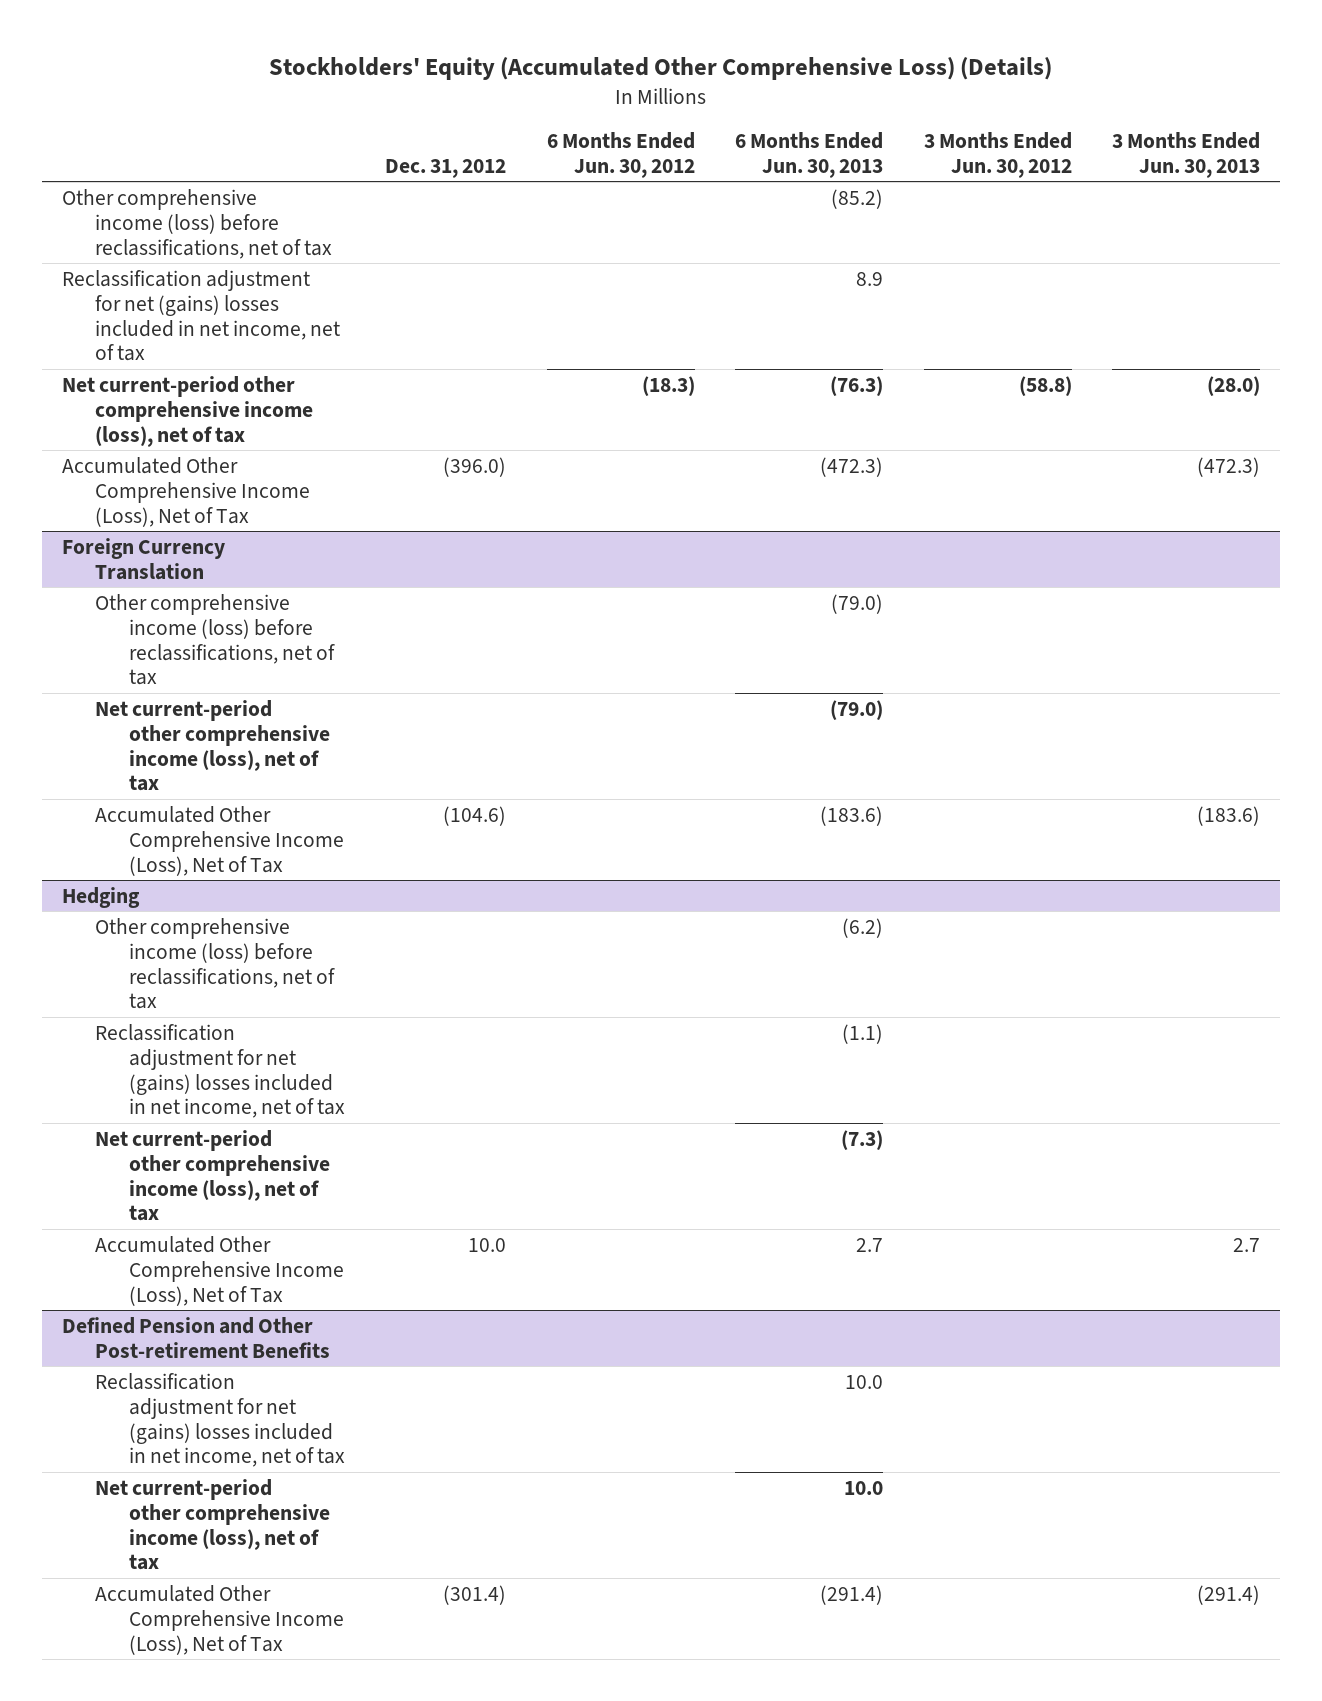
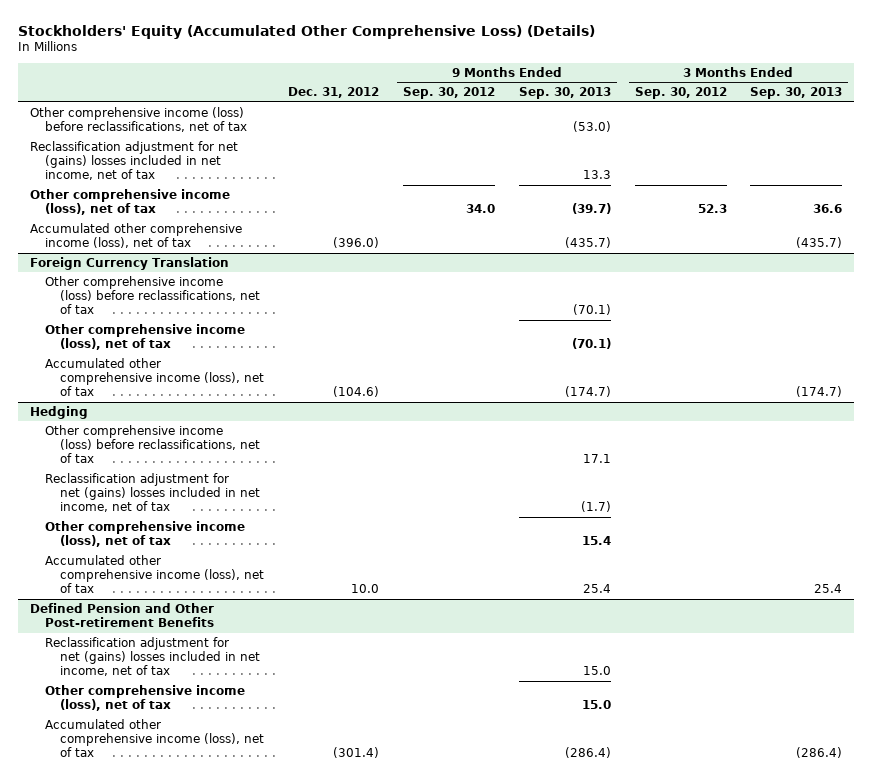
- | Dec. 31, 2012 | 6 Months Ended Jun. 30, 2012 | 6 Months Ended Jun. 30, 2013 | 3 Months Ended Jun. 30, 2012 | 3 Months Ended Jun. 30, 2013
+ | Dec. 31, 2012 | 9 Months Ended Sep. 30, 2012 | 9 Months Ended Sep. 30, 2013 | 3 Months Ended Sep. 30, 2012 | 3 Months Ended Sep. 30, 2013
- Net current-period other comprehensive income (loss), net of tax | | (18.3) | (76.3) | (58.8) | (28.0)
- Accumulated Other Comprehensive Income (Loss), Net of Tax | (396.0) | | (472.3) | | (472.3)
+ Other comprehensive income (loss), net of tax | | 34.0 | (39.7) | 52.3 | 36.6
+ Accumulated other comprehensive income (loss), net of tax | (396.0) | | (435.7) | | (435.7)
@ Foreign Currency Translation
- Net current-period other comprehensive income (loss), net of tax | | | (79.0) | |
- Accumulated Other Comprehensive Income (Loss), Net of Tax | (104.6) | | (183.6) | | (183.6)
+ Other comprehensive income (loss), net of tax | | | (70.1) | |
+ Accumulated other comprehensive income (loss), net of tax | (104.6) | | (174.7) | | (174.7)
@ Hedging
- Net current-period other comprehensive income (loss), net of tax | | | (7.3) | |
- Accumulated Other Comprehensive Income (Loss), Net of Tax | 10.0 | | 2.7 | | 2.7
+ Other comprehensive income (loss), net of tax | | | 15.4 | |
+ Accumulated other comprehensive income (loss), net of tax | 10.0 | | 25.4 | | 25.4
@ Defined Pension and Other Post-retirement Benefits
- Net current-period other comprehensive income (loss), net of tax | | | 10.0 | |
- Accumulated Other Comprehensive Income (Loss), Net of Tax | (301.4) | | (291.4) | | (291.4)
+ Other comprehensive income (loss), net of tax | | | 15.0 | |
+ Accumulated other comprehensive income (loss), net of tax | (301.4) | | (286.4) | | (286.4)

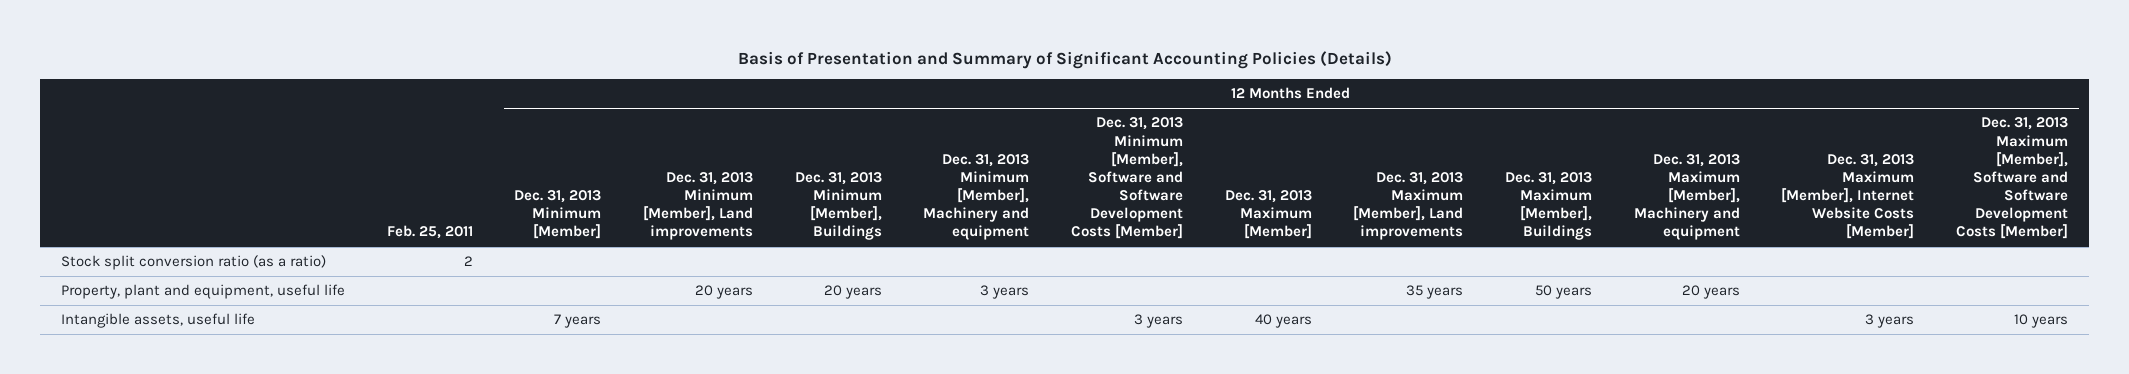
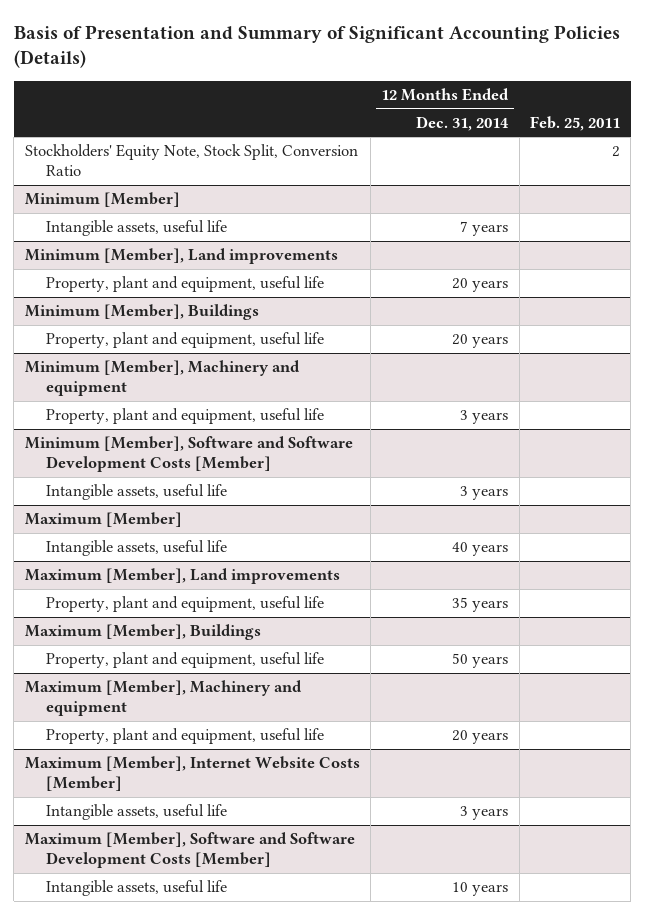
- | Feb. 25, 2011 | 12 Months Ended Dec. 31, 2013 Minimum [Member] | 12 Months Ended Dec. 31, 2013 Minimum [Member], Land improvements | 12 Months Ended Dec. 31, 2013 Minimum [Member], Buildings | 12 Months Ended Dec. 31, 2013 Minimum [Member], Machinery and equipment | 12 Months Ended Dec. 31, 2013 Minimum [Member], Software and Software Development Costs [Member] | 12 Months Ended Dec. 31, 2013 Maximum [Member] | 12 Months Ended Dec. 31, 2013 Maximum [Member], Land improvements | 12 Months Ended Dec. 31, 2013 Maximum [Member], Buildings | 12 Months Ended Dec. 31, 2013 Maximum [Member], Machinery and equipment | 12 Months Ended Dec. 31, 2013 Maximum [Member], Internet Website Costs [Member] | 12 Months Ended Dec. 31, 2013 Maximum [Member], Software and Software Development Costs [Member]
+ | 12 Months Ended Dec. 31, 2014 | Feb. 25, 2011
- Stock split conversion ratio (as a ratio) | 2 | | | | | | | | | | |
- Property, plant and equipment, useful life | | | 20 years | 20 years | 3 years | | | 35 years | 50 years | 20 years | |
- Intangible assets, useful life | | 7 years | | | | 3 years | 40 years | | | | 3 years | 10 years
+ Stockholders' Equity Note, Stock Split, Conversion Ratio | | 2
+ Minimum [Member]
+ Intangible assets, useful life | 7 years |
+ Minimum [Member], Land improvements
+ Property, plant and equipment, useful life | 20 years |
+ Minimum [Member], Buildings
+ Property, plant and equipment, useful life | 20 years |
+ Minimum [Member], Machinery and equipment
+ Property, plant and equipment, useful life | 3 years |
+ Minimum [Member], Software and Software Development Costs [Member]
+ Intangible assets, useful life | 3 years |
+ Maximum [Member]
+ Intangible assets, useful life | 40 years |
+ Maximum [Member], Land improvements
+ Property, plant and equipment, useful life | 35 years |
+ Maximum [Member], Buildings
+ Property, plant and equipment, useful life | 50 years |
+ Maximum [Member], Machinery and equipment
+ Property, plant and equipment, useful life | 20 years |
+ Maximum [Member], Internet Website Costs [Member]
+ Intangible assets, useful life | 3 years |
+ Maximum [Member], Software and Software Development Costs [Member]
+ Intangible assets, useful life | 10 years |

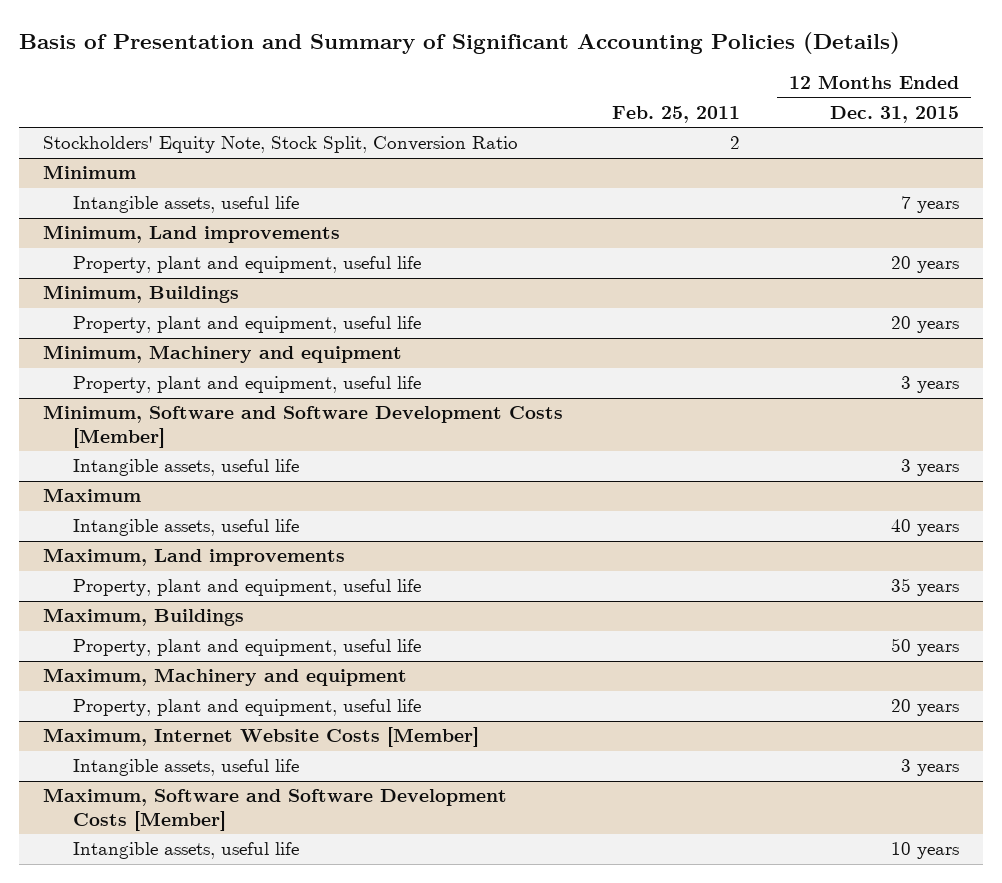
- | 12 Months Ended Dec. 31, 2014 | Feb. 25, 2011
+ | Feb. 25, 2011 | 12 Months Ended Dec. 31, 2015
- Minimum [Member]
+ Minimum
- Minimum [Member], Land improvements
+ Minimum, Land improvements
- Minimum [Member], Buildings
+ Minimum, Buildings
- Minimum [Member], Machinery and equipment
+ Minimum, Machinery and equipment
- Minimum [Member], Software and Software Development Costs [Member]
+ Minimum, Software and Software Development Costs [Member]
- Maximum [Member]
+ Maximum
- Maximum [Member], Land improvements
+ Maximum, Land improvements
- Maximum [Member], Buildings
+ Maximum, Buildings
- Maximum [Member], Machinery and equipment
+ Maximum, Machinery and equipment
- Maximum [Member], Internet Website Costs [Member]
+ Maximum, Internet Website Costs [Member]
- Maximum [Member], Software and Software Development Costs [Member]
+ Maximum, Software and Software Development Costs [Member]

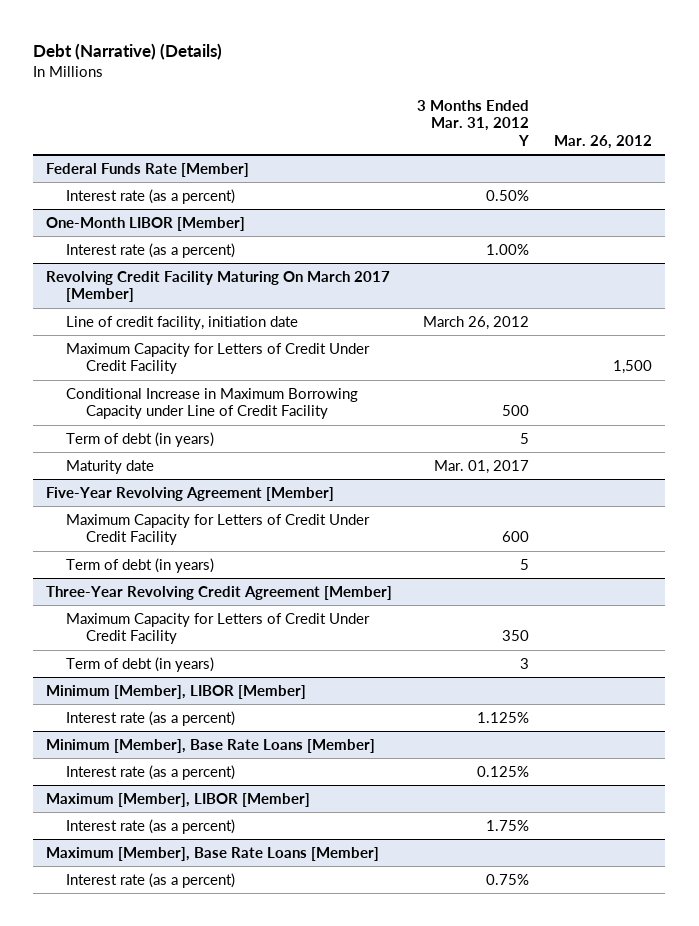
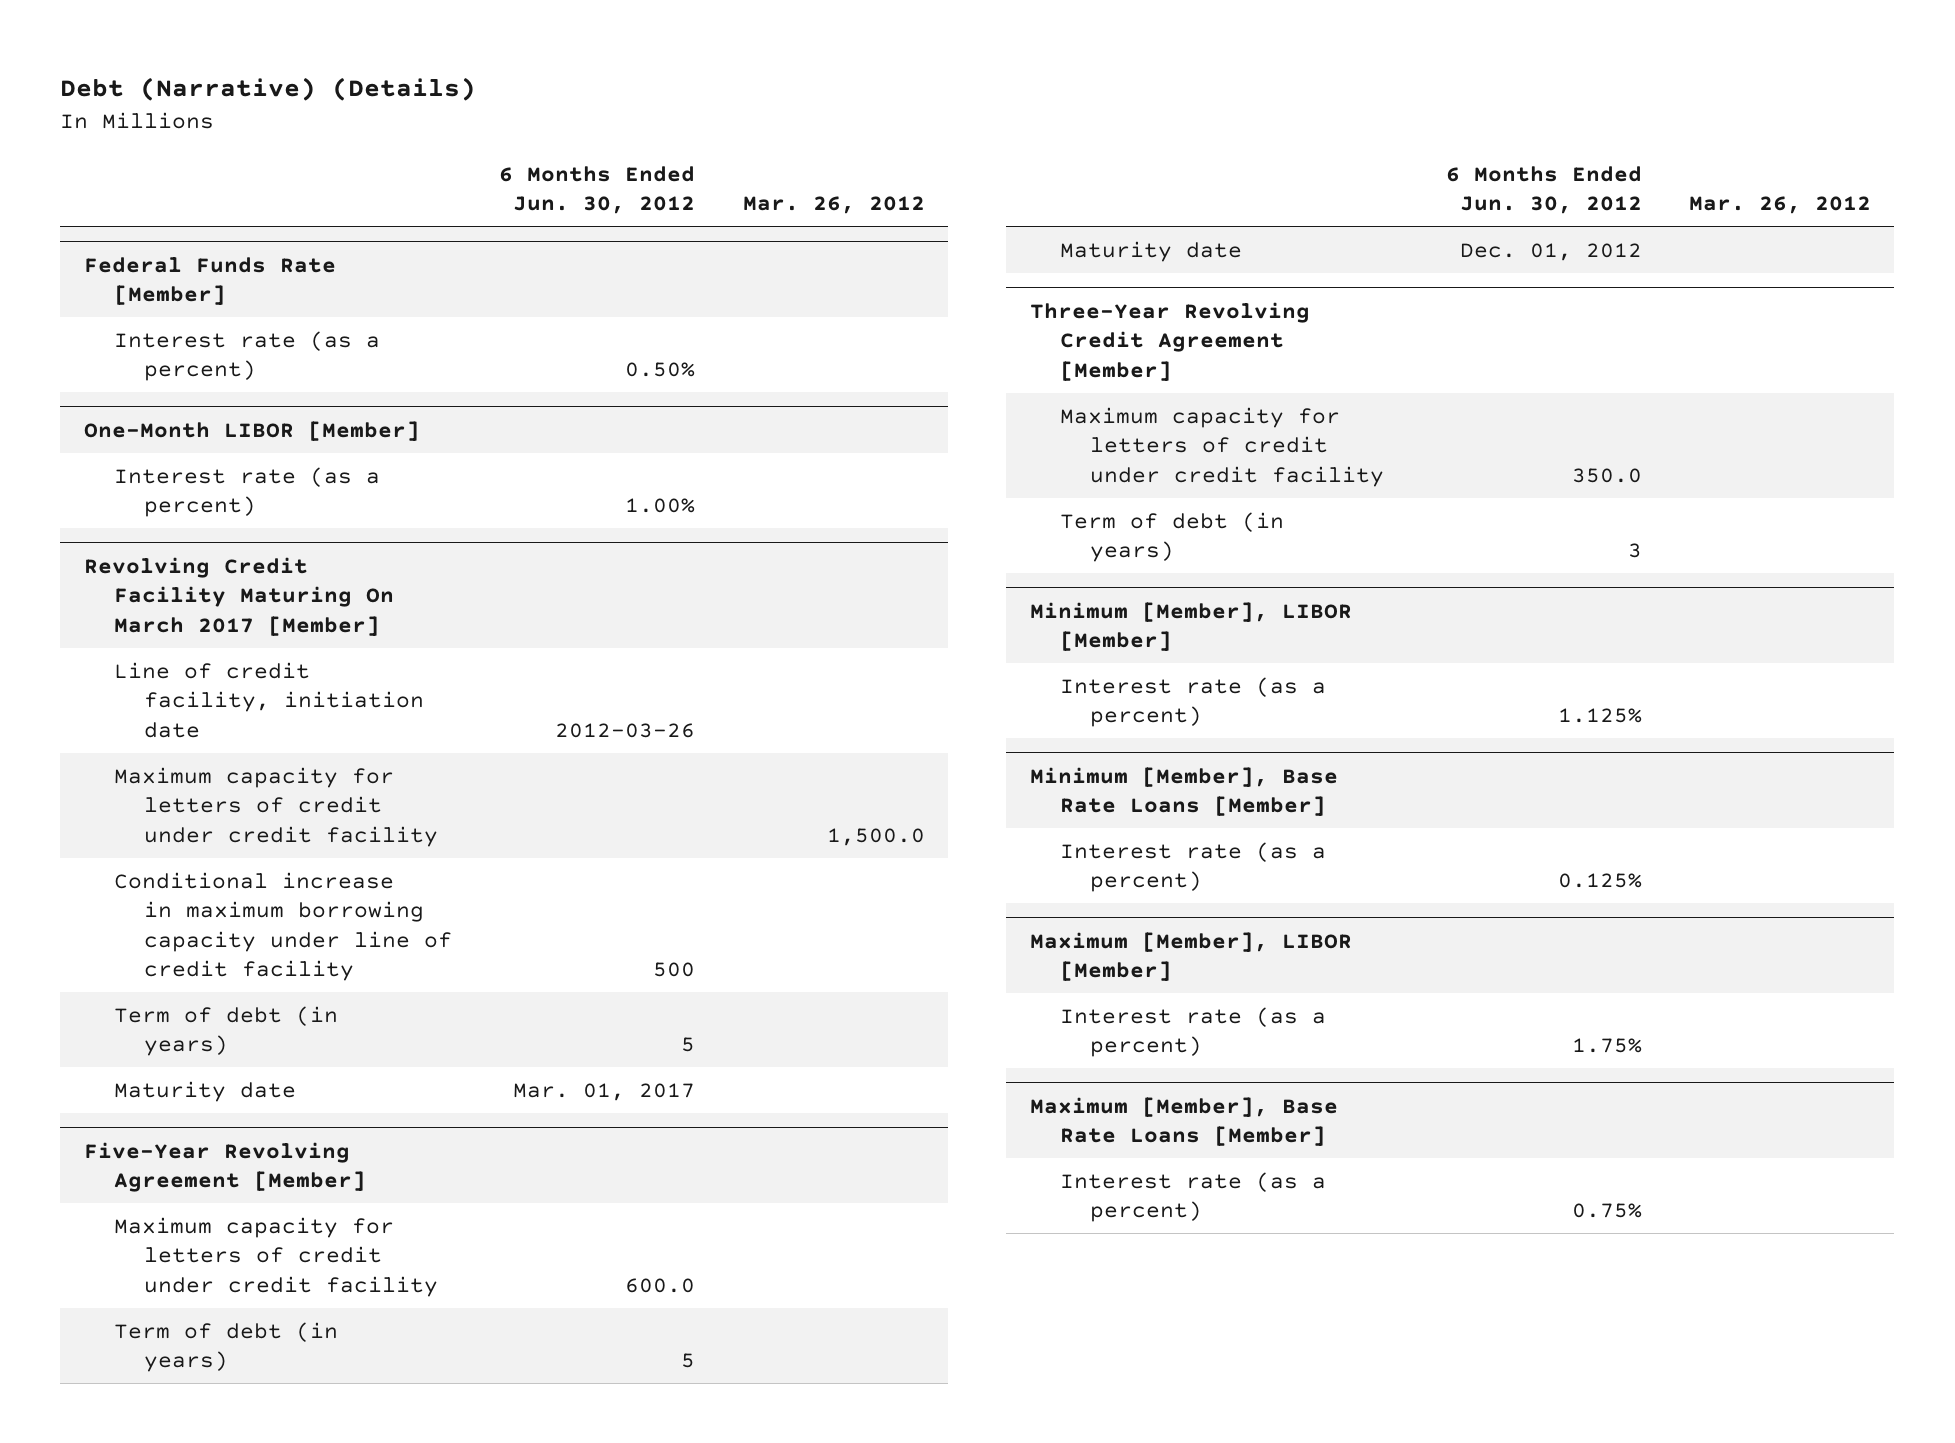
- | 3 Months Ended Mar. 31, 2012 Y | Mar. 26, 2012
+ | 6 Months Ended Jun. 30, 2012 | Mar. 26, 2012
@ Revolving Credit Facility Maturing On March 2017 [Member]
- Maximum Capacity for Letters of Credit Under Credit Facility | | 1,500
- Conditional Increase in Maximum Borrowing Capacity under Line of Credit Facility | 500 |
+ Maximum capacity for letters of credit under credit facility | | 1,500.0
+ Conditional increase in maximum borrowing capacity under line of credit facility | 500 |
@ Five-Year Revolving Agreement [Member]
- Maximum Capacity for Letters of Credit Under Credit Facility | 600 |
+ Maximum capacity for letters of credit under credit facility | 600.0 |
+ Maturity date | Dec. 01, 2012 |
@ Three-Year Revolving Credit Agreement [Member]
- Maximum Capacity for Letters of Credit Under Credit Facility | 350 |
+ Maximum capacity for letters of credit under credit facility | 350.0 |

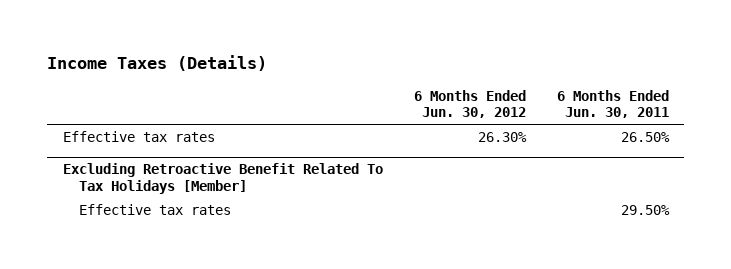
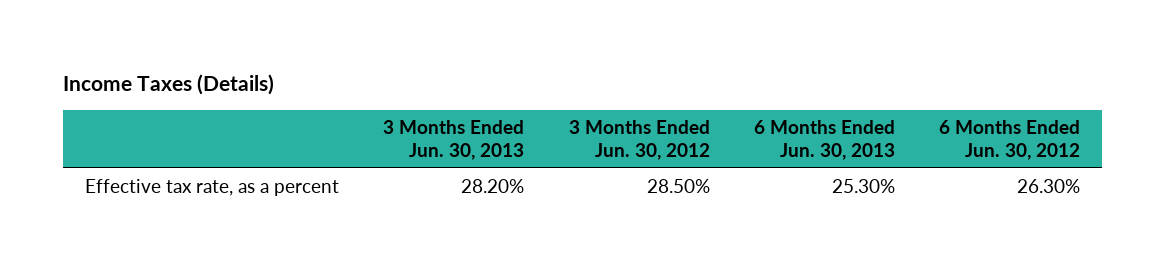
- | 6 Months Ended Jun. 30, 2012 | 6 Months Ended Jun. 30, 2011
+ | 3 Months Ended Jun. 30, 2013 | 3 Months Ended Jun. 30, 2012 | 6 Months Ended Jun. 30, 2013 | 6 Months Ended Jun. 30, 2012
- Effective tax rates | 26.30% | 26.50%
- Excluding Retroactive Benefit Related To Tax Holidays [Member]
- Effective tax rates | | 29.50%
+ Effective tax rate, as a percent | 28.20% | 28.50% | 25.30% | 26.30%

